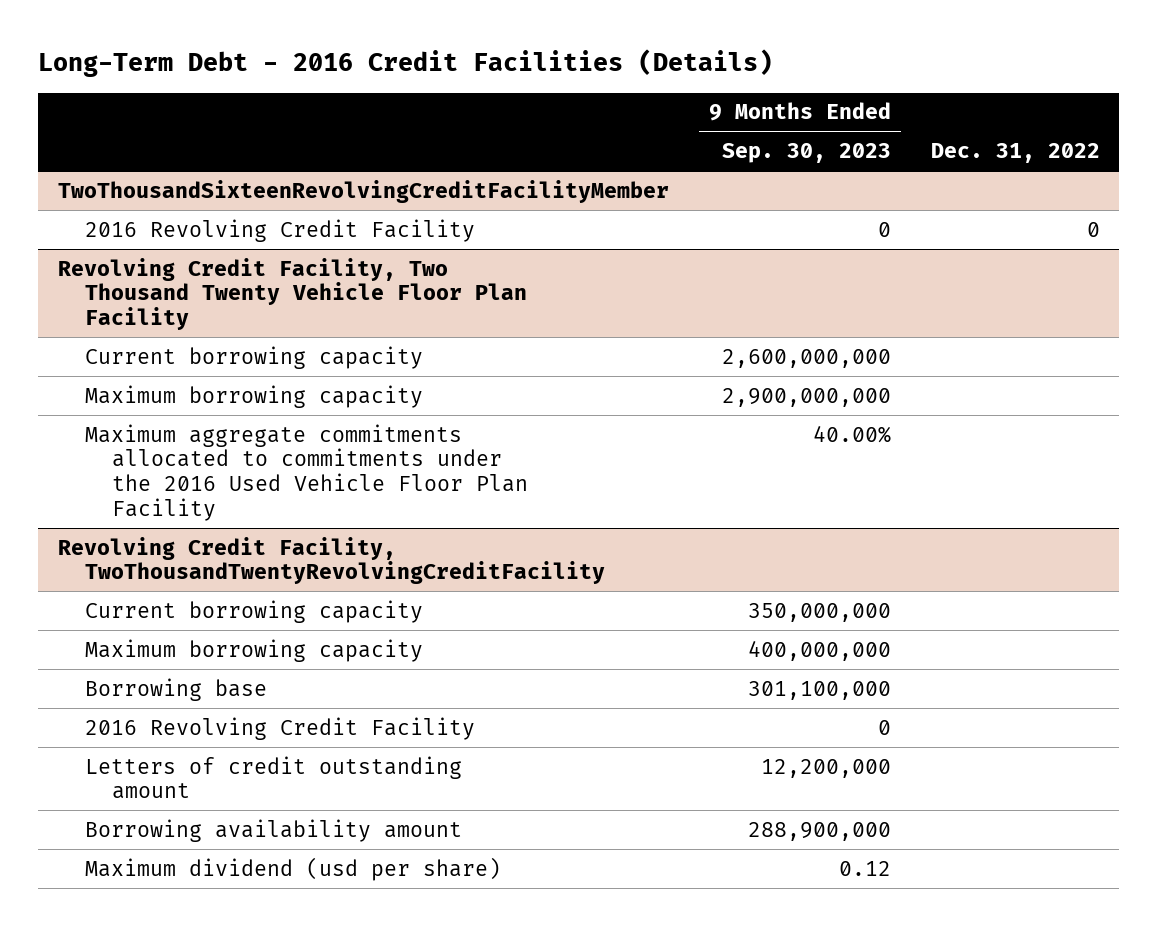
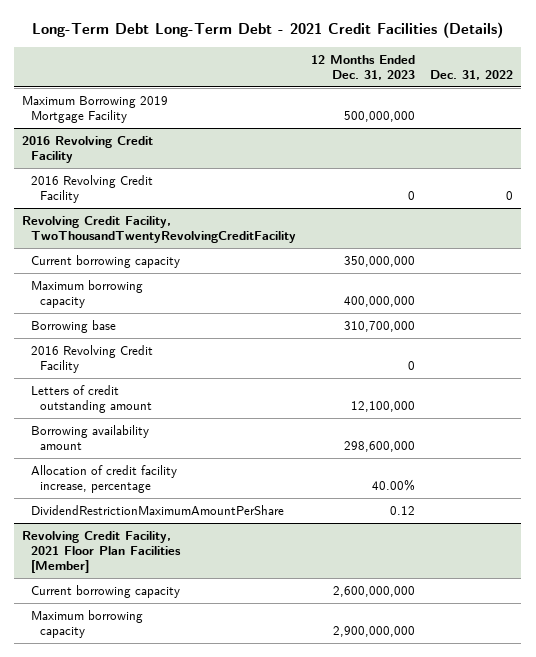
- Long-Term Debt - 2016 Credit Facilities (Details)
+ Long-Term Debt Long-Term Debt - 2021 Credit Facilities (Details)
- | 9 Months Ended Sep. 30, 2023 | Dec. 31, 2022
+ | 12 Months Ended Dec. 31, 2023 | Dec. 31, 2022
- TwoThousandSixteenRevolvingCreditFacilityMember
+ Maximum Borrowing 2019 Mortgage Facility | 500,000,000 |
+ 2016 Revolving Credit Facility
- Revolving Credit Facility, Two Thousand Twenty Vehicle Floor Plan Facility
- Current borrowing capacity | 2,600,000,000 |
- Maximum borrowing capacity | 2,900,000,000 |
- Maximum aggregate commitments allocated to commitments under the 2016 Used Vehicle Floor Plan Facility | 40.00% |
@ Revolving Credit Facility, TwoThousandTwentyRevolvingCreditFacility
- Maximum dividend (usd per share) | 0.12 |
+ Allocation of credit facility increase, percentage | 40.00% |
+ DividendRestrictionMaximumAmountPerShare | 0.12 |
+ Revolving Credit Facility, 2021 Floor Plan Facilities [Member]
+ Current borrowing capacity | 2,600,000,000 |
+ Maximum borrowing capacity | 2,900,000,000 |

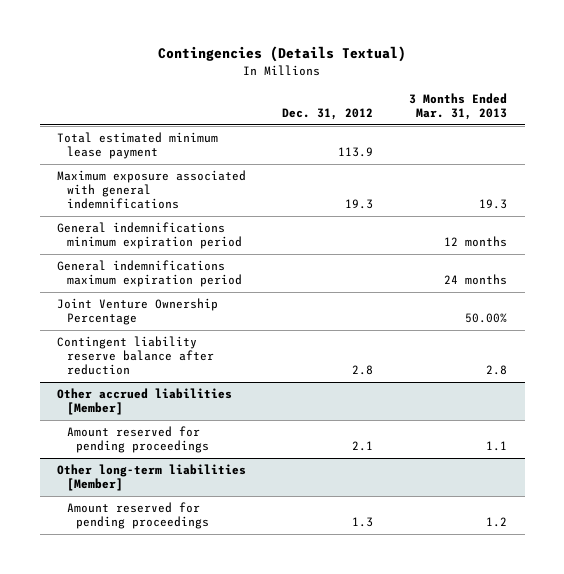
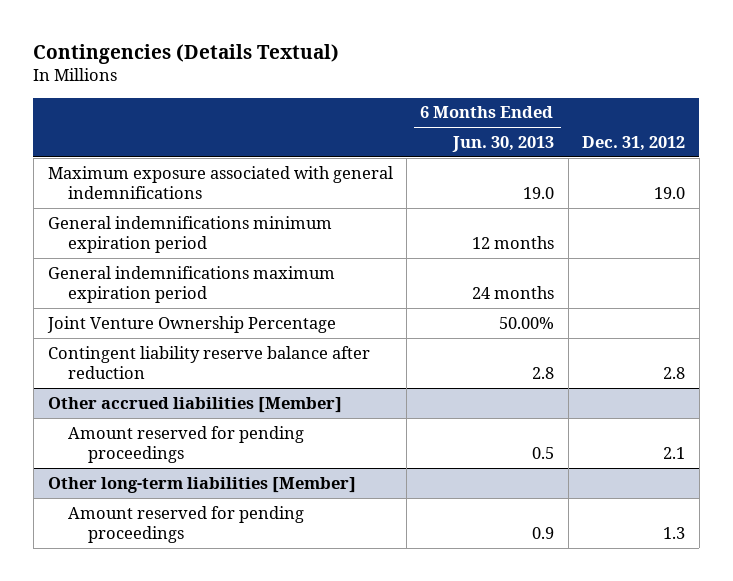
- | Dec. 31, 2012 | 3 Months Ended Mar. 31, 2013
+ | 6 Months Ended Jun. 30, 2013 | Dec. 31, 2012
- Total estimated minimum lease payment | 113.9 |
- Maximum exposure associated with general indemnifications | 19.3 | 19.3
+ Maximum exposure associated with general indemnifications | 19.0 | 19.0

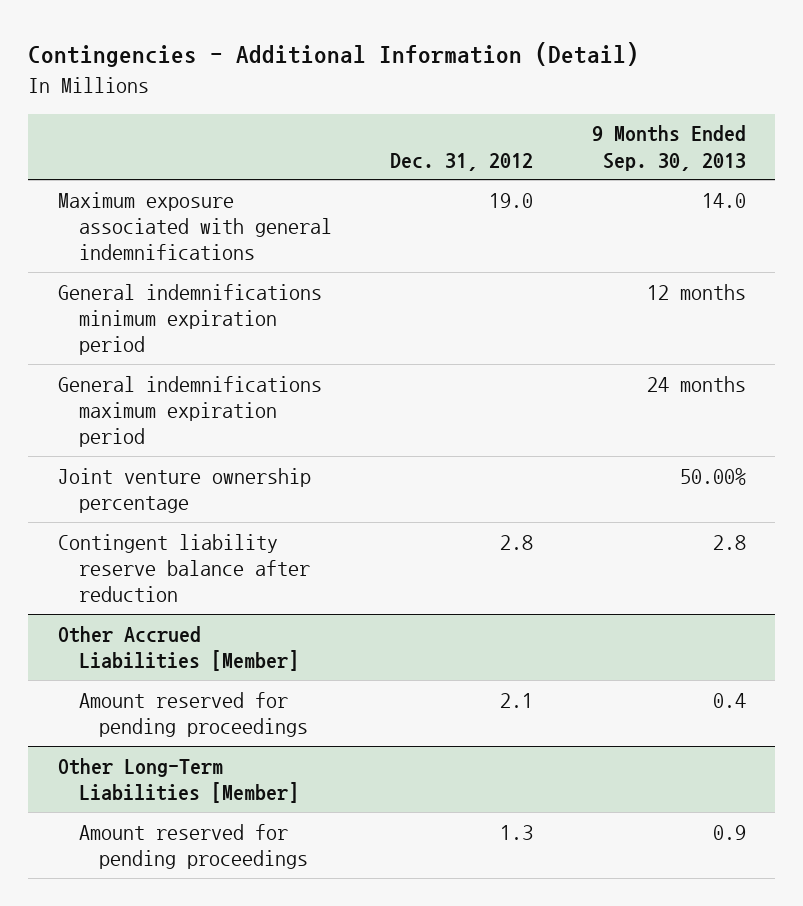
- Contingencies (Details Textual)
+ Contingencies - Additional Information (Detail)
- | 6 Months Ended Jun. 30, 2013 | Dec. 31, 2012
+ | Dec. 31, 2012 | 9 Months Ended Sep. 30, 2013
- Joint Venture Ownership Percentage | 50.00% |
+ Joint venture ownership percentage | | 50.00%
- Other accrued liabilities [Member]
+ Other Accrued Liabilities [Member]
- Other long-term liabilities [Member]
+ Other Long-Term Liabilities [Member]

